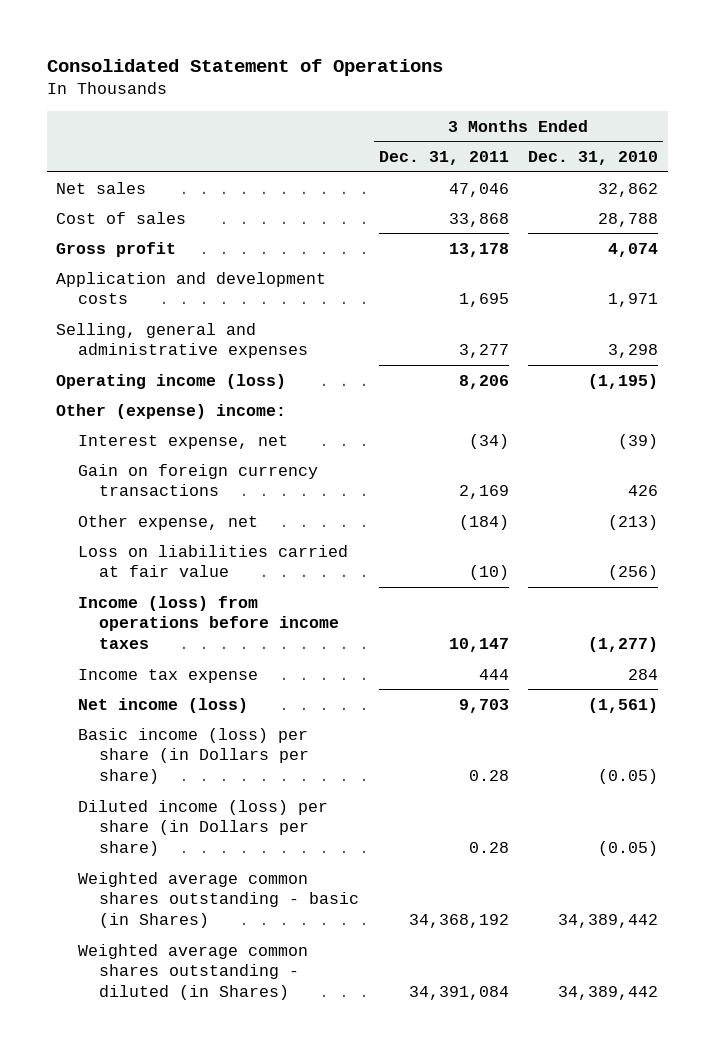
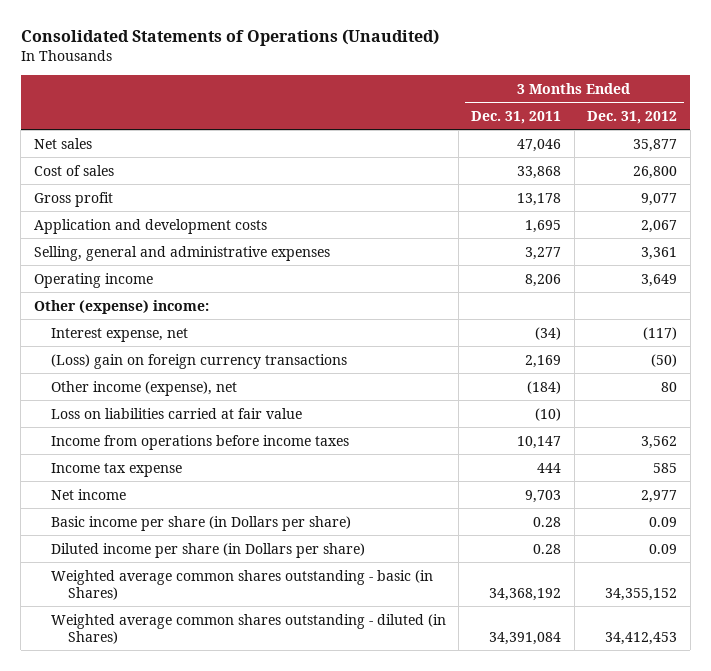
- Consolidated Statement of Operations
+ Consolidated Statements of Operations (Unaudited)
- | 3 Months Ended Dec. 31, 2011 | 3 Months Ended Dec. 31, 2010
+ | 3 Months Ended Dec. 31, 2011 | 3 Months Ended Dec. 31, 2012
- Operating income (loss) | 8,206 | (1,195)
+ Operating income | 8,206 | 3,649
- Gain on foreign currency transactions | 2,169 | 426
- Other expense, net | (184) | (213)
+ (Loss) gain on foreign currency transactions | 2,169 | (50)
+ Other income (expense), net | (184) | 80
- Income (loss) from operations before income taxes | 10,147 | (1,277)
+ Income from operations before income taxes | 10,147 | 3,562
- Net income (loss) | 9,703 | (1,561)
- Basic income (loss) per share (in Dollars per share) | 0.28 | (0.05)
- Diluted income (loss) per share (in Dollars per share) | 0.28 | (0.05)
+ Net income | 9,703 | 2,977
+ Basic income per share (in Dollars per share) | 0.28 | 0.09
+ Diluted income per share (in Dollars per share) | 0.28 | 0.09

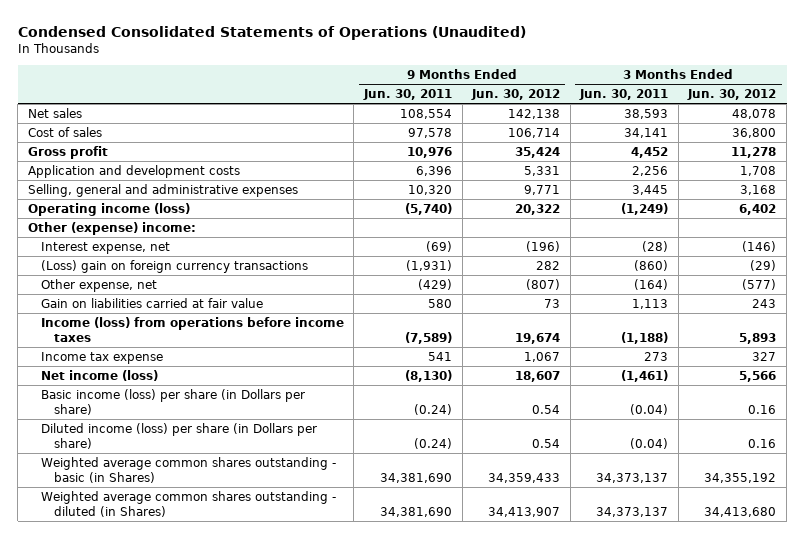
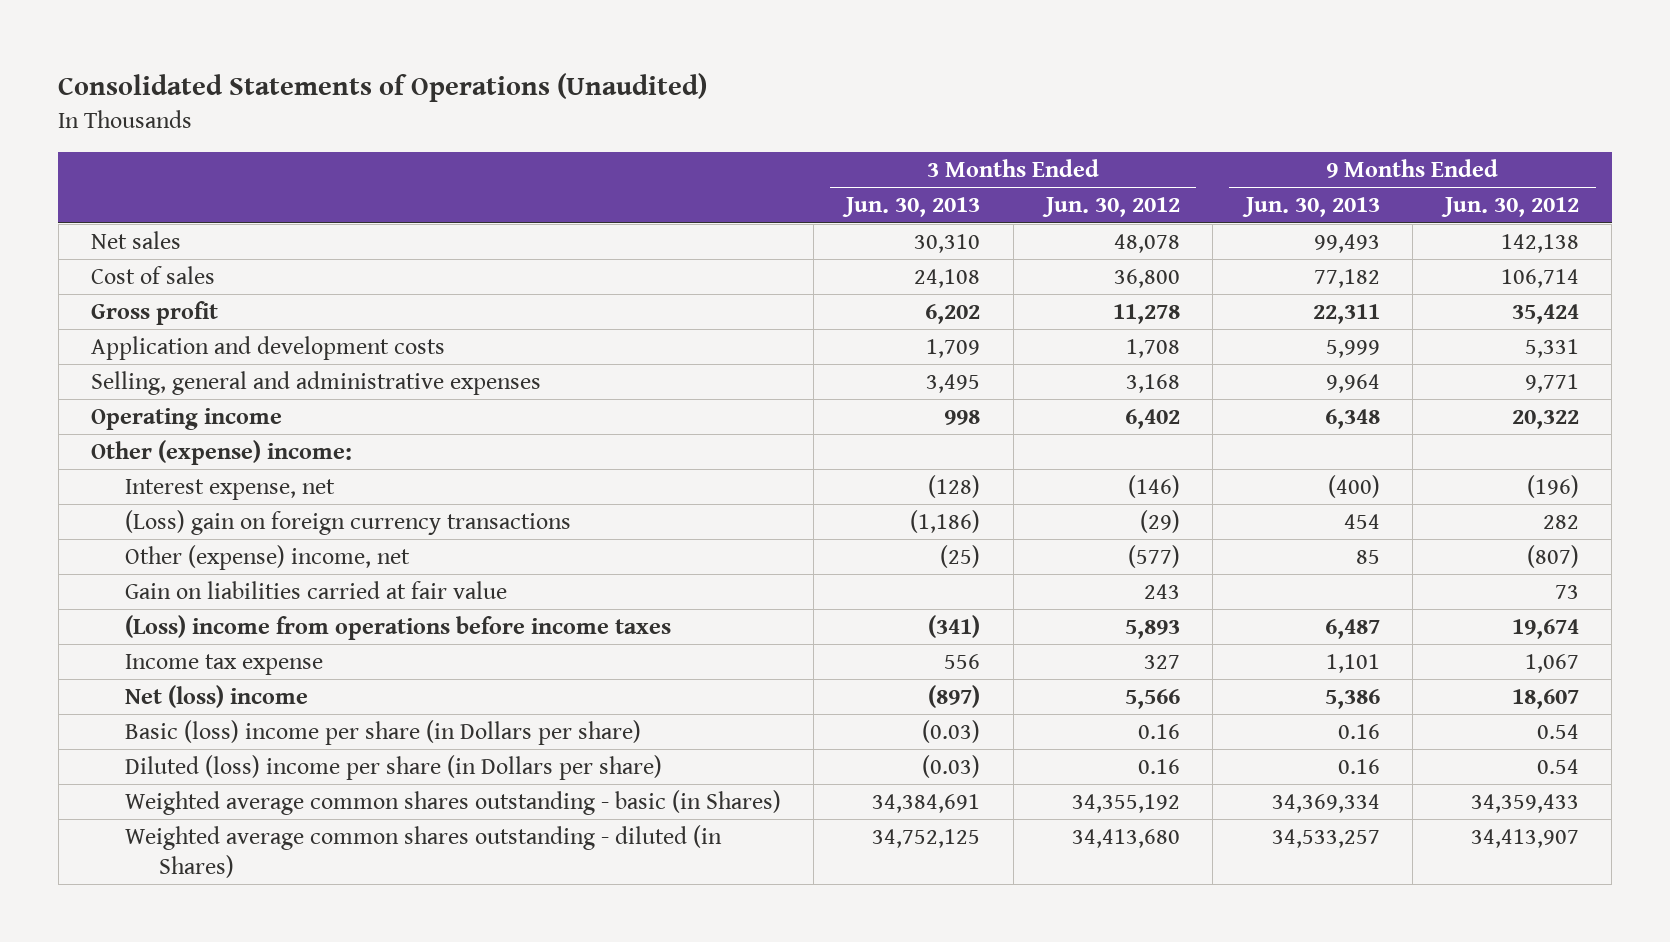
- Condensed Consolidated Statements of Operations (Unaudited)
+ Consolidated Statements of Operations (Unaudited)
- | 9 Months Ended Jun. 30, 2011 | 9 Months Ended Jun. 30, 2012 | 3 Months Ended Jun. 30, 2011 | 3 Months Ended Jun. 30, 2012
+ | 3 Months Ended Jun. 30, 2013 | 3 Months Ended Jun. 30, 2012 | 9 Months Ended Jun. 30, 2013 | 9 Months Ended Jun. 30, 2012
- Operating income (loss) | (5,740) | 20,322 | (1,249) | 6,402
+ Operating income | 998 | 6,402 | 6,348 | 20,322
- Other expense, net | (429) | (807) | (164) | (577)
+ Other (expense) income, net | (25) | (577) | 85 | (807)
- Income (loss) from operations before income taxes | (7,589) | 19,674 | (1,188) | 5,893
+ (Loss) income from operations before income taxes | (341) | 5,893 | 6,487 | 19,674
- Net income (loss) | (8,130) | 18,607 | (1,461) | 5,566
- Basic income (loss) per share (in Dollars per share) | (0.24) | 0.54 | (0.04) | 0.16
- Diluted income (loss) per share (in Dollars per share) | (0.24) | 0.54 | (0.04) | 0.16
+ Net (loss) income | (897) | 5,566 | 5,386 | 18,607
+ Basic (loss) income per share (in Dollars per share) | (0.03) | 0.16 | 0.16 | 0.54
+ Diluted (loss) income per share (in Dollars per share) | (0.03) | 0.16 | 0.16 | 0.54

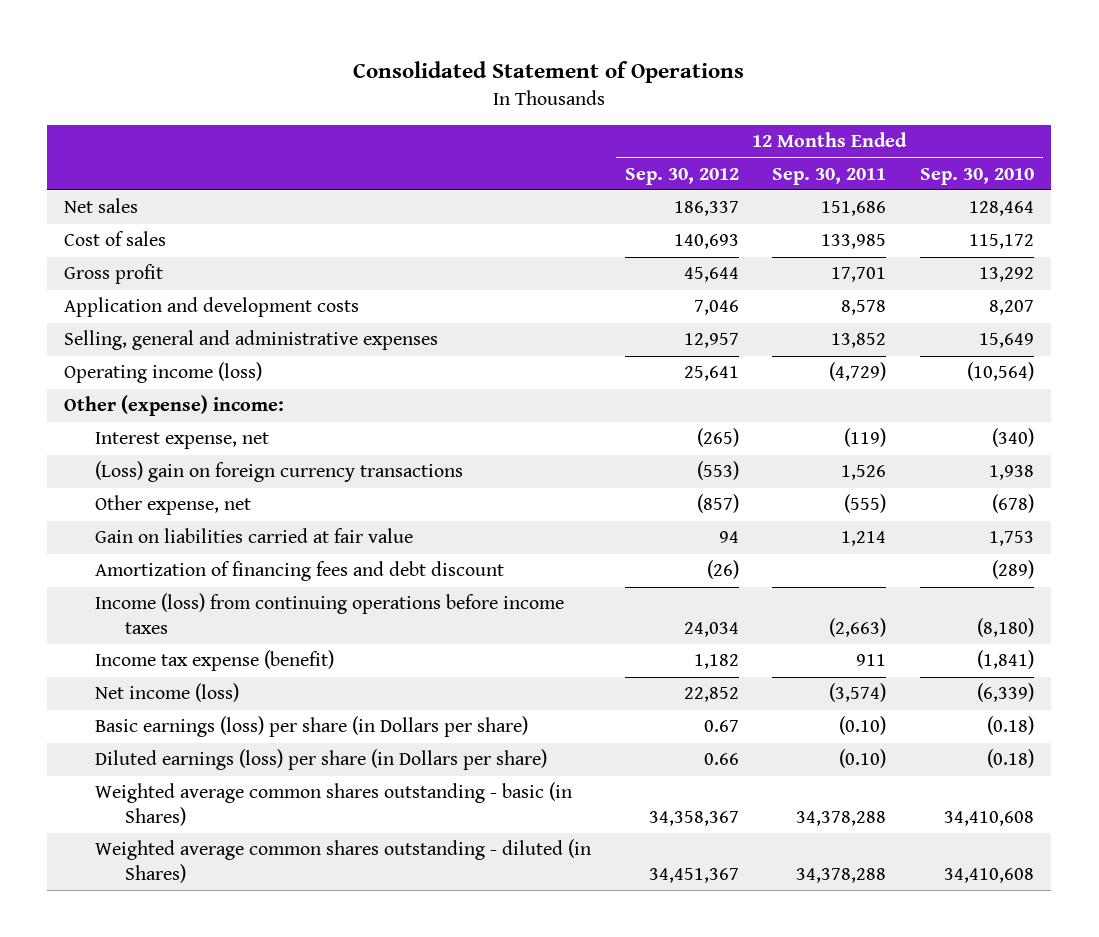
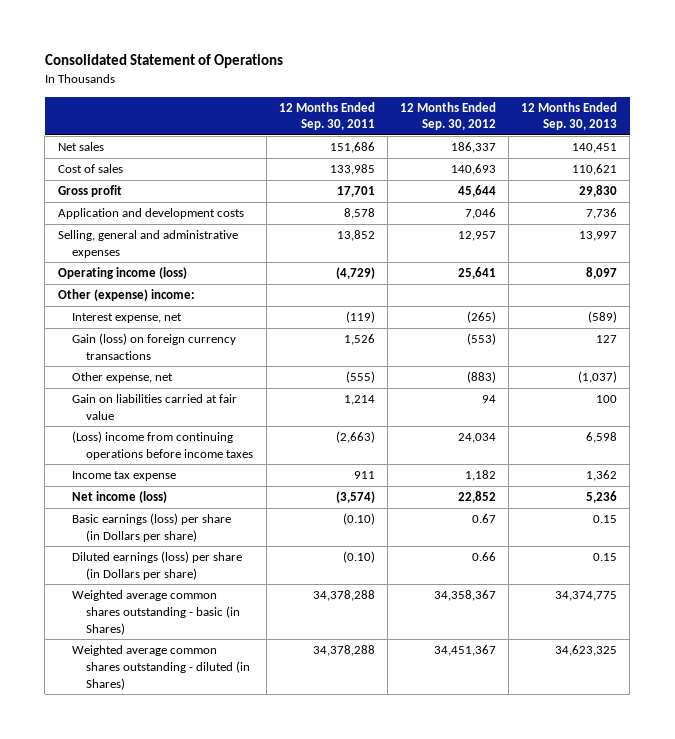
- | 12 Months Ended Sep. 30, 2012 | 12 Months Ended Sep. 30, 2011 | 12 Months Ended Sep. 30, 2010
+ | 12 Months Ended Sep. 30, 2011 | 12 Months Ended Sep. 30, 2012 | 12 Months Ended Sep. 30, 2013
- (Loss) gain on foreign currency transactions | (553) | 1,526 | 1,938
- Other expense, net | (857) | (555) | (678)
+ Gain (loss) on foreign currency transactions | 1,526 | (553) | 127
+ Other expense, net | (555) | (883) | (1,037)
- Amortization of financing fees and debt discount | (26) | | (289)
- Income (loss) from continuing operations before income taxes | 24,034 | (2,663) | (8,180)
- Income tax expense (benefit) | 1,182 | 911 | (1,841)
+ (Loss) income from continuing operations before income taxes | (2,663) | 24,034 | 6,598
+ Income tax expense | 911 | 1,182 | 1,362

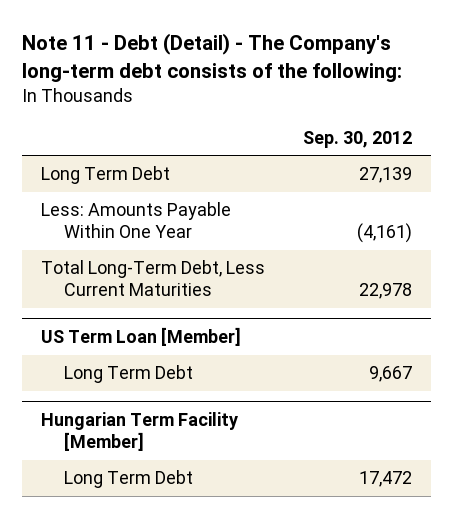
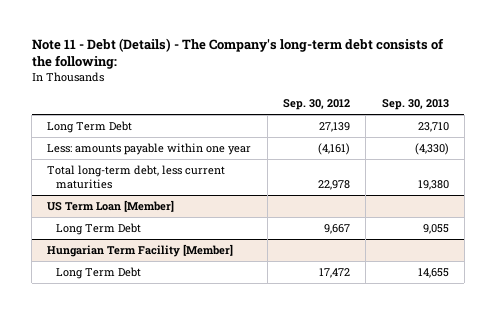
- Note 11 - Debt (Detail) - The Company's long-term debt consists of the following:
+ Note 11 - Debt (Details) - The Company's long-term debt consists of the following:
- | Sep. 30, 2012
+ | Sep. 30, 2012 | Sep. 30, 2013
- Less: Amounts Payable Within One Year | (4,161)
- Total Long-Term Debt, Less Current Maturities | 22,978
+ Less: amounts payable within one year | (4,161) | (4,330)
+ Total long-term debt, less current maturities | 22,978 | 19,380

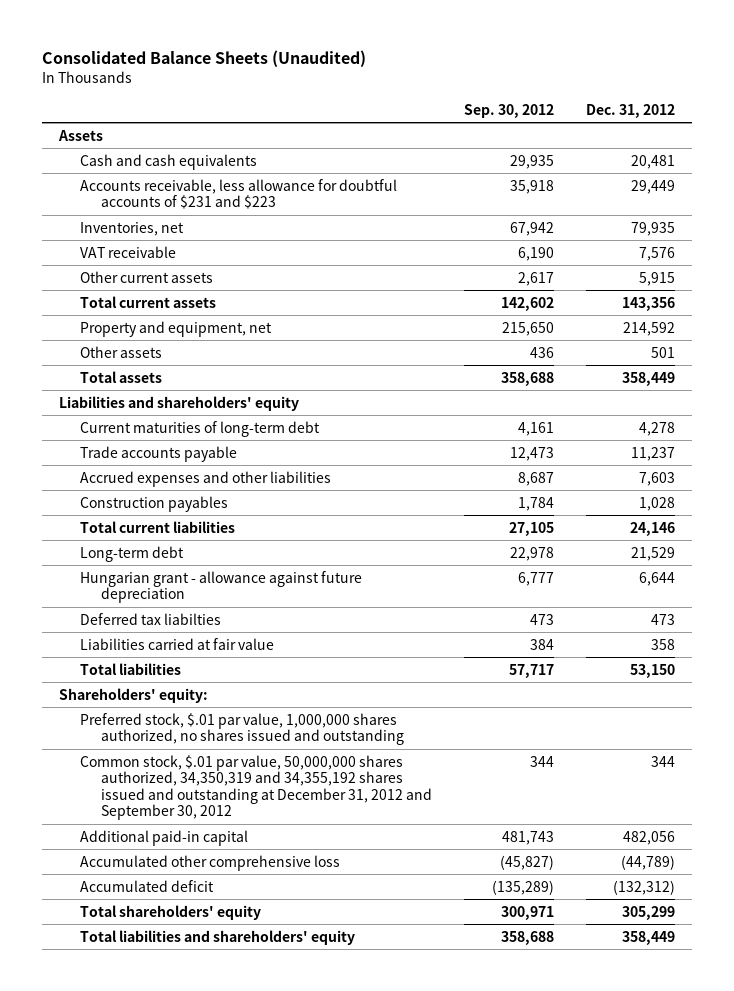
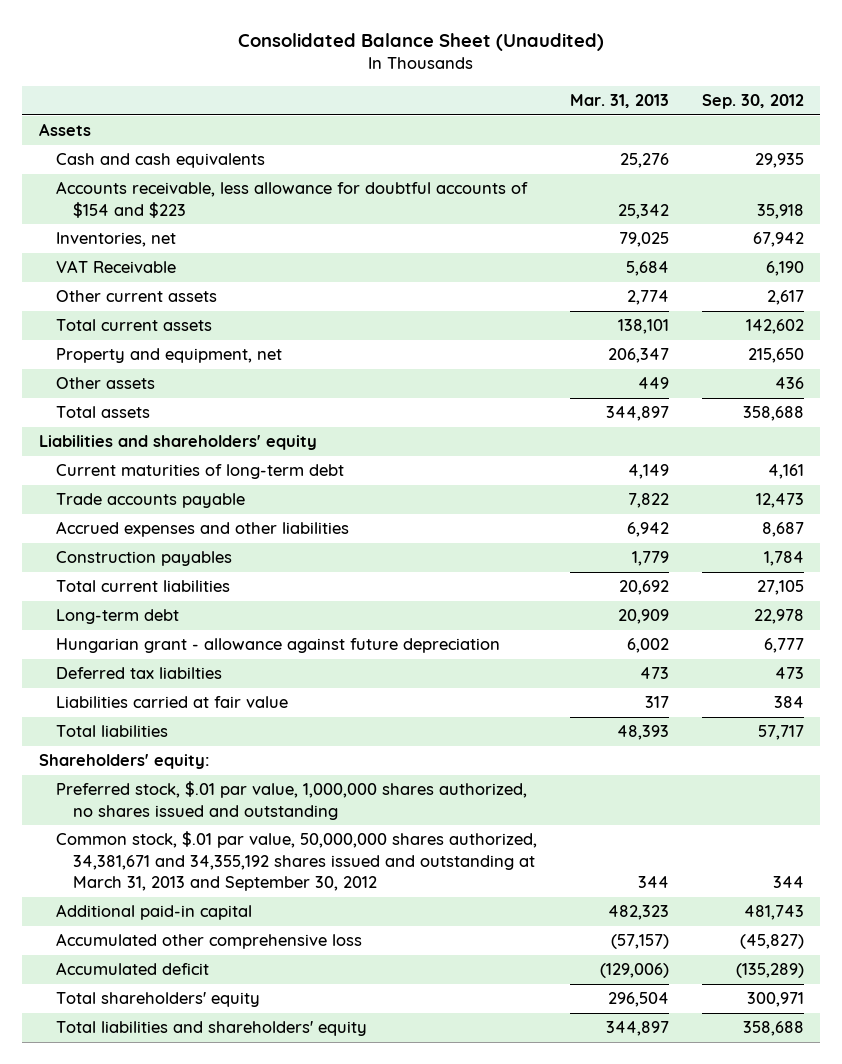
- Consolidated Balance Sheets (Unaudited)
+ Consolidated Balance Sheet (Unaudited)
- | Sep. 30, 2012 | Dec. 31, 2012
+ | Mar. 31, 2013 | Sep. 30, 2012
- Accounts receivable, less allowance for doubtful accounts of $231 and $223 | 35,918 | 29,449
+ Accounts receivable, less allowance for doubtful accounts of $154 and $223 | 25,342 | 35,918
- VAT receivable | 6,190 | 7,576
+ VAT Receivable | 5,684 | 6,190
- Common stock, $.01 par value, 50,000,000 shares authorized, 34,350,319 and 34,355,192 shares issued and outstanding at December 31, 2012 and September 30, 2012 | 344 | 344
+ Common stock, $.01 par value, 50,000,000 shares authorized, 34,381,671 and 34,355,192 shares issued and outstanding at March 31, 2013 and September 30, 2012 | 344 | 344

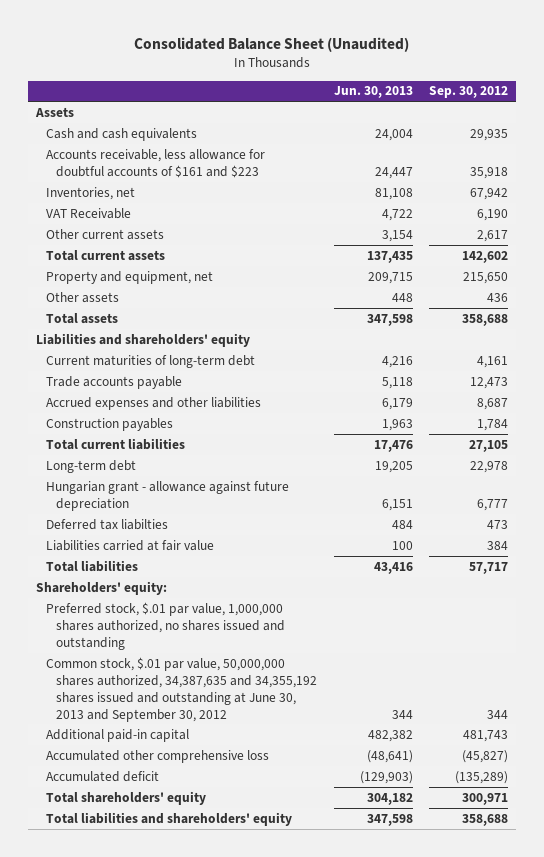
- | Mar. 31, 2013 | Sep. 30, 2012
+ | Jun. 30, 2013 | Sep. 30, 2012
- Accounts receivable, less allowance for doubtful accounts of $154 and $223 | 25,342 | 35,918
+ Accounts receivable, less allowance for doubtful accounts of $161 and $223 | 24,447 | 35,918
- Common stock, $.01 par value, 50,000,000 shares authorized, 34,381,671 and 34,355,192 shares issued and outstanding at March 31, 2013 and September 30, 2012 | 344 | 344
+ Common stock, $.01 par value, 50,000,000 shares authorized, 34,387,635 and 34,355,192 shares issued and outstanding at June 30, 2013 and September 30, 2012 | 344 | 344

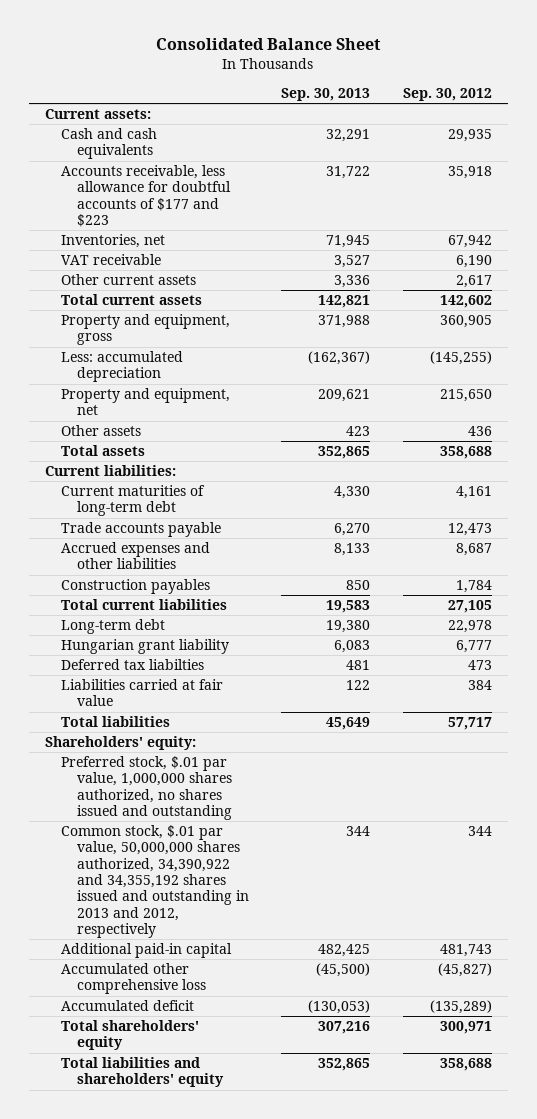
- Consolidated Balance Sheet (Unaudited)
+ Consolidated Balance Sheet
- | Jun. 30, 2013 | Sep. 30, 2012
+ | Sep. 30, 2013 | Sep. 30, 2012
- Assets
+ Current assets:
- Accounts receivable, less allowance for doubtful accounts of $161 and $223 | 24,447 | 35,918
+ Accounts receivable, less allowance for doubtful accounts of $177 and $223 | 31,722 | 35,918
- VAT Receivable | 4,722 | 6,190
+ VAT receivable | 3,527 | 6,190
+ Property and equipment, gross | 371,988 | 360,905
+ Less: accumulated depreciation | (162,367) | (145,255)
- Liabilities and shareholders' equity
+ Current liabilities:
- Hungarian grant - allowance against future depreciation | 6,151 | 6,777
+ Hungarian grant liability | 6,083 | 6,777
- Common stock, $.01 par value, 50,000,000 shares authorized, 34,387,635 and 34,355,192 shares issued and outstanding at June 30, 2013 and September 30, 2012 | 344 | 344
+ Common stock, $.01 par value, 50,000,000 shares authorized, 34,390,922 and 34,355,192 shares issued and outstanding in 2013 and 2012, respectively | 344 | 344

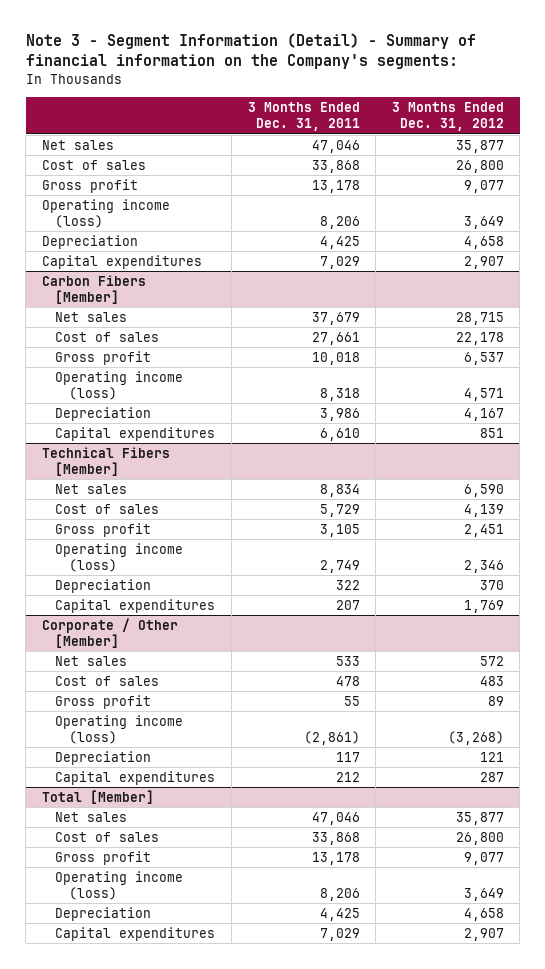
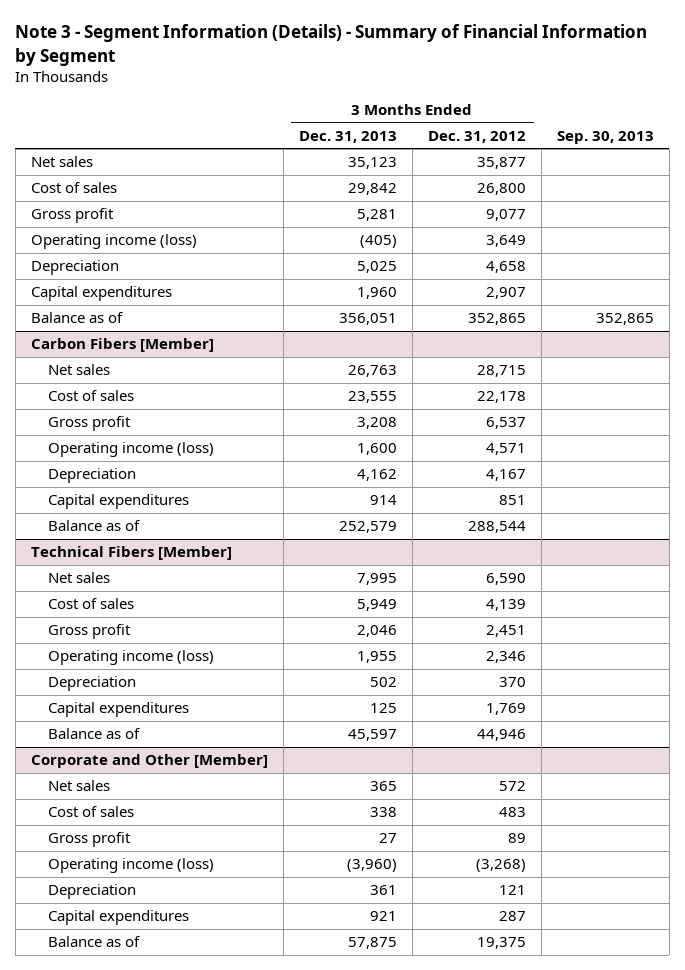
- Note 3 - Segment Information (Detail) - Summary of financial information on the Company's segments:
+ Note 3 - Segment Information (Details) - Summary of Financial Information by Segment
- | 3 Months Ended Dec. 31, 2011 | 3 Months Ended Dec. 31, 2012
+ | 3 Months Ended Dec. 31, 2013 | 3 Months Ended Dec. 31, 2012 | Sep. 30, 2013
+ Balance as of | 356,051 | 352,865 | 352,865
@ Carbon Fibers [Member]
+ Balance as of | 252,579 | 288,544 |
- Corporate / Other [Member]
@ Technical Fibers [Member]
+ Balance as of | 45,597 | 44,946 |
+ Corporate and Other [Member]
- Total [Member]
- Net sales | 47,046 | 35,877
- Cost of sales | 33,868 | 26,800
- Gross profit | 13,178 | 9,077
- Operating income (loss) | 8,206 | 3,649
- Depreciation | 4,425 | 4,658
- Capital expenditures | 7,029 | 2,907
+ Balance as of | 57,875 | 19,375 |

